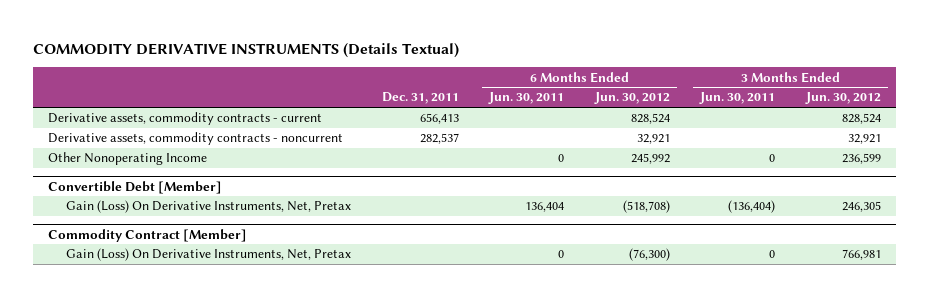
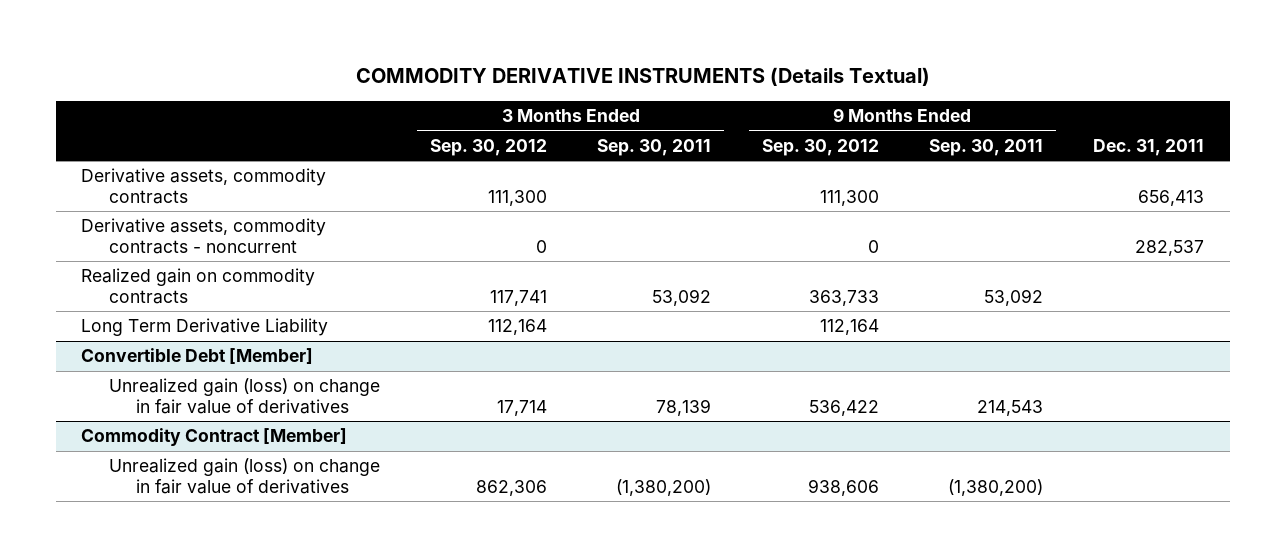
- | Dec. 31, 2011 | 6 Months Ended Jun. 30, 2011 | 6 Months Ended Jun. 30, 2012 | 3 Months Ended Jun. 30, 2011 | 3 Months Ended Jun. 30, 2012
+ | 3 Months Ended Sep. 30, 2012 | 3 Months Ended Sep. 30, 2011 | 9 Months Ended Sep. 30, 2012 | 9 Months Ended Sep. 30, 2011 | Dec. 31, 2011
- Derivative assets, commodity contracts - current | 656,413 | | 828,524 | | 828,524
+ Derivative assets, commodity contracts | 111,300 | | 111,300 | | 656,413
- Other Nonoperating Income | | 0 | 245,992 | 0 | 236,599
+ Realized gain on commodity contracts | 117,741 | 53,092 | 363,733 | 53,092 |
+ Long Term Derivative Liability | 112,164 | | 112,164 | |
@ Convertible Debt [Member]
- Gain (Loss) On Derivative Instruments, Net, Pretax | | 136,404 | (518,708) | (136,404) | 246,305
+ Unrealized gain (loss) on change in fair value of derivatives | 17,714 | 78,139 | 536,422 | 214,543 |
@ Commodity Contract [Member]
- Gain (Loss) On Derivative Instruments, Net, Pretax | | 0 | (76,300) | 0 | 766,981
+ Unrealized gain (loss) on change in fair value of derivatives | 862,306 | (1,380,200) | 938,606 | (1,380,200) |

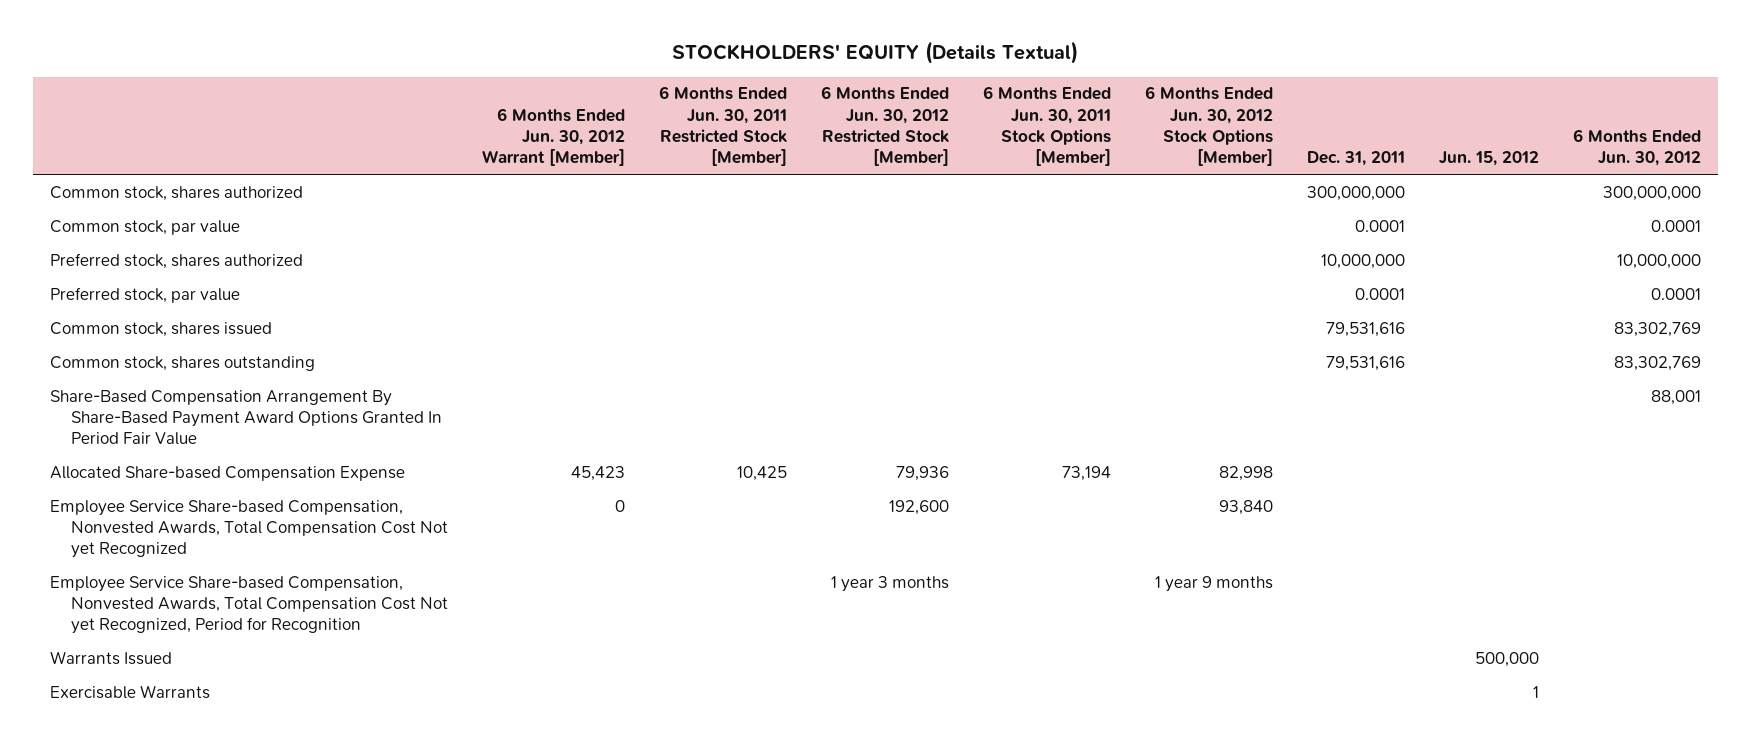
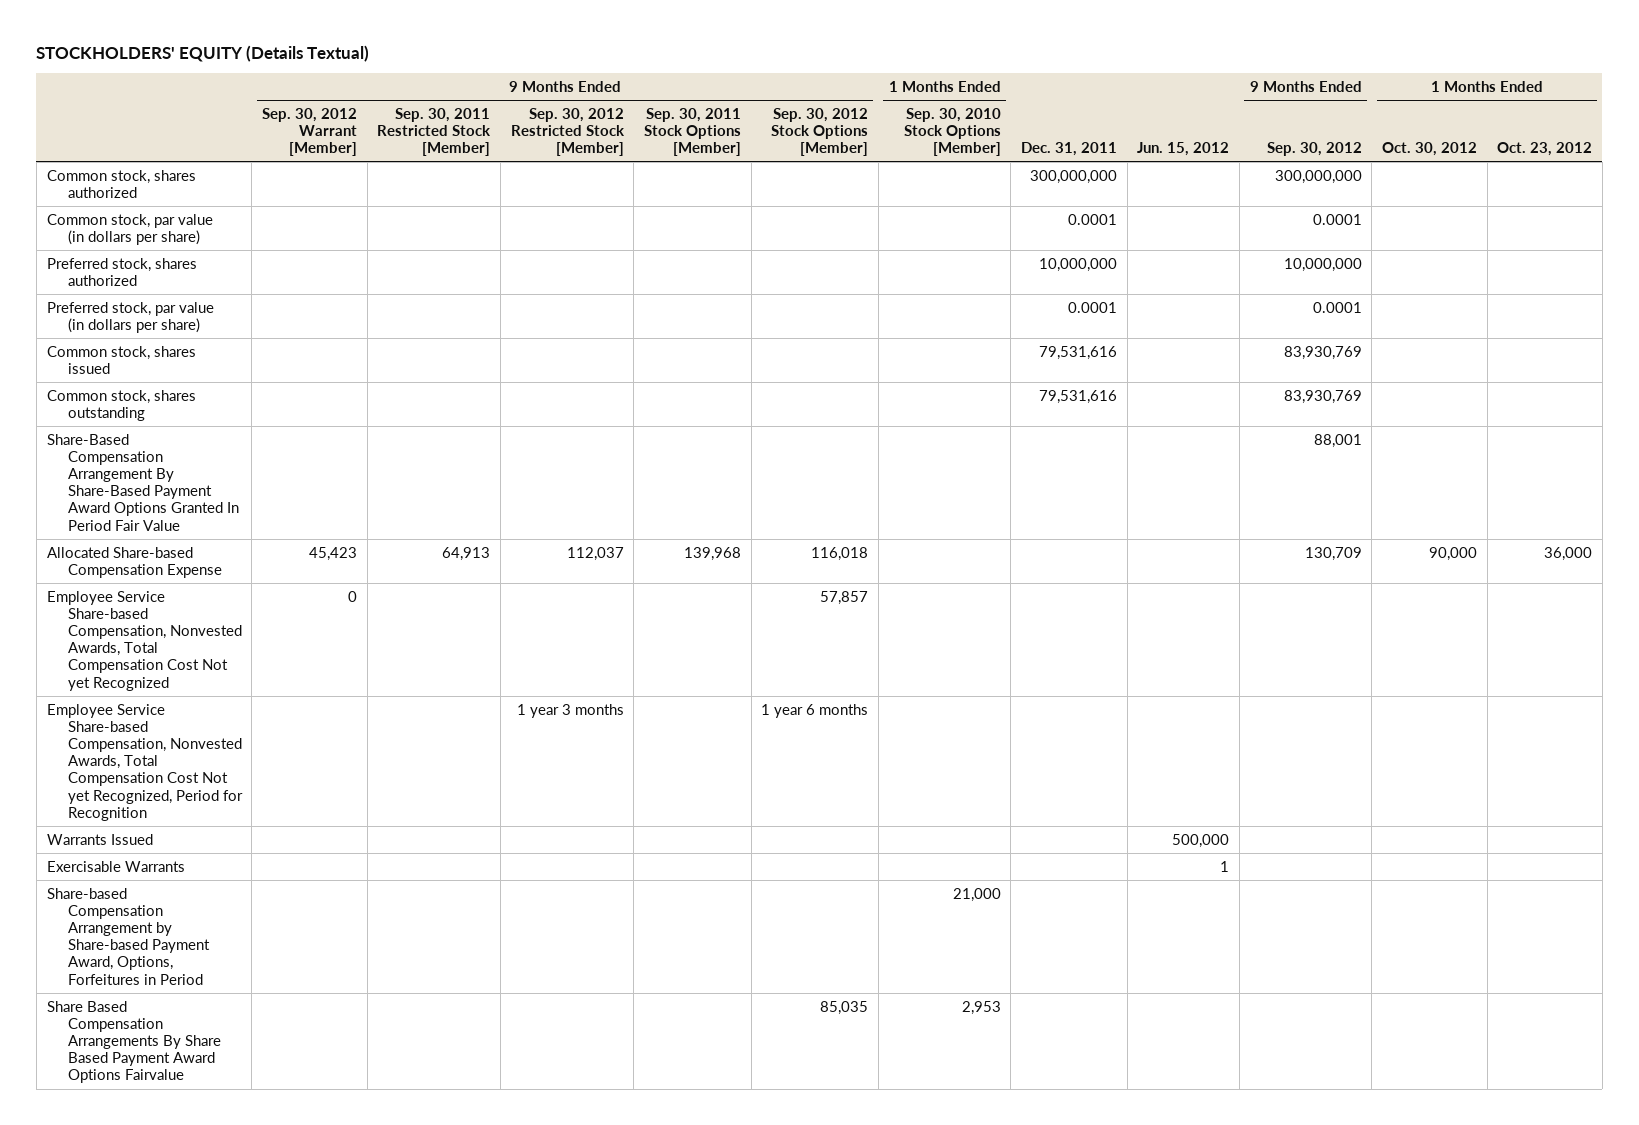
- | 6 Months Ended Jun. 30, 2012 Warrant [Member] | 6 Months Ended Jun. 30, 2011 Restricted Stock [Member] | 6 Months Ended Jun. 30, 2012 Restricted Stock [Member] | 6 Months Ended Jun. 30, 2011 Stock Options [Member] | 6 Months Ended Jun. 30, 2012 Stock Options [Member] | Dec. 31, 2011 | Jun. 15, 2012 | 6 Months Ended Jun. 30, 2012
+ | 9 Months Ended Sep. 30, 2012 Warrant [Member] | 9 Months Ended Sep. 30, 2011 Restricted Stock [Member] | 9 Months Ended Sep. 30, 2012 Restricted Stock [Member] | 9 Months Ended Sep. 30, 2011 Stock Options [Member] | 9 Months Ended Sep. 30, 2012 Stock Options [Member] | 1 Months Ended Sep. 30, 2010 Stock Options [Member] | Dec. 31, 2011 | Jun. 15, 2012 | 9 Months Ended Sep. 30, 2012 | 1 Months Ended Oct. 30, 2012 | 1 Months Ended Oct. 23, 2012
- Common stock, par value | | | | | | 0.0001 | | 0.0001
+ Common stock, par value (in dollars per share) | | | | | | | 0.0001 | | 0.0001 | |
- Preferred stock, par value | | | | | | 0.0001 | | 0.0001
+ Preferred stock, par value (in dollars per share) | | | | | | | 0.0001 | | 0.0001 | |
+ Share-based Compensation Arrangement by Share-based Payment Award, Options, Forfeitures in Period | | | | | | 21,000 | | | | |
+ Share Based Compensation Arrangements By Share Based Payment Award Options Fairvalue | | | | | 85,035 | 2,953 | | | | |

